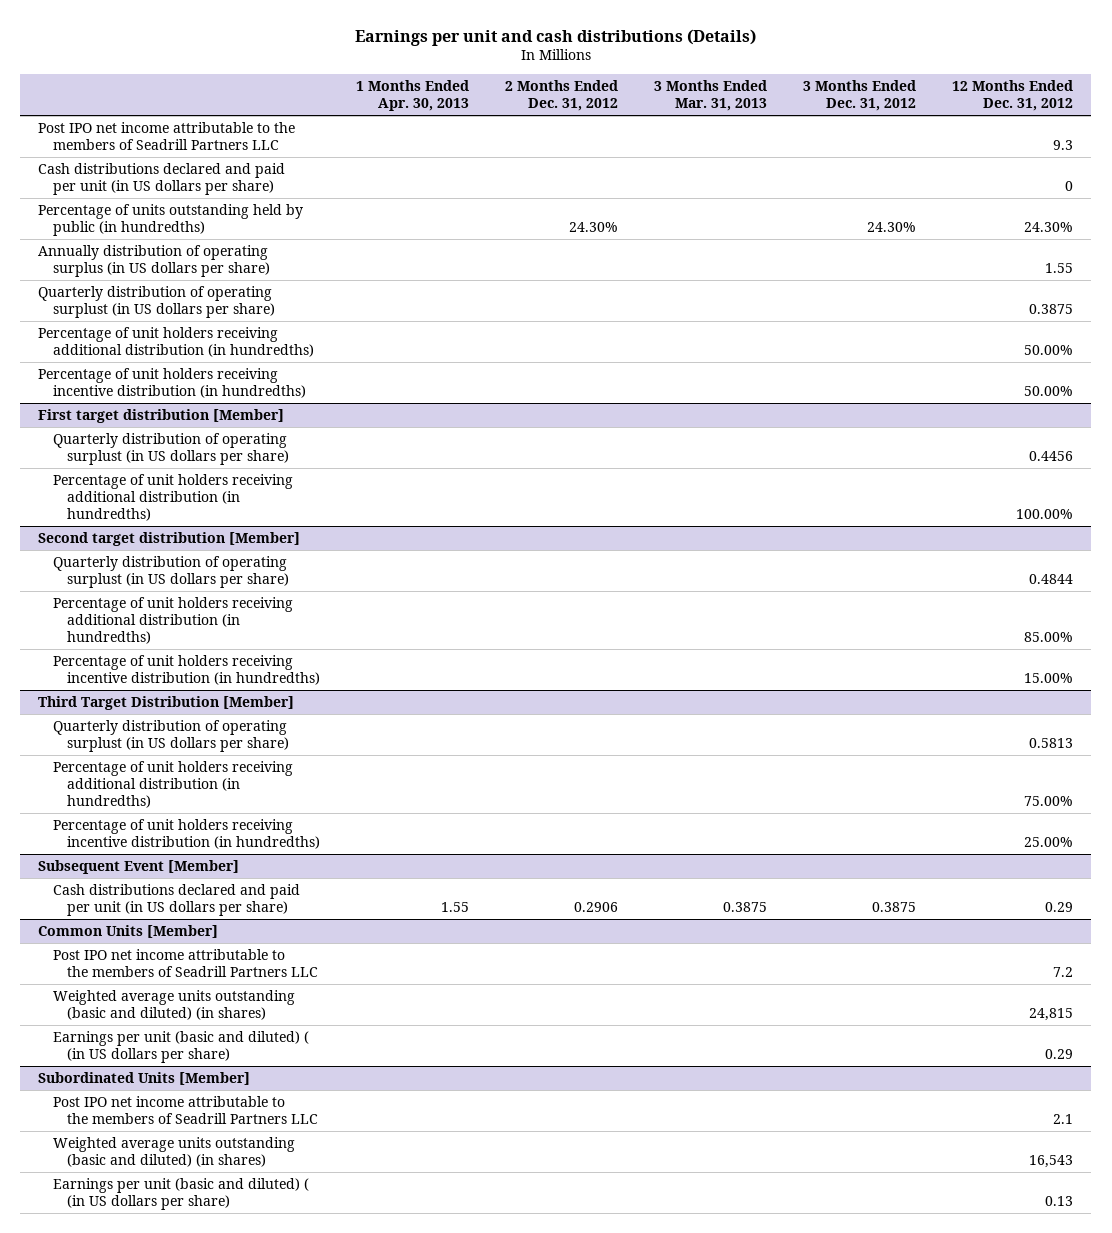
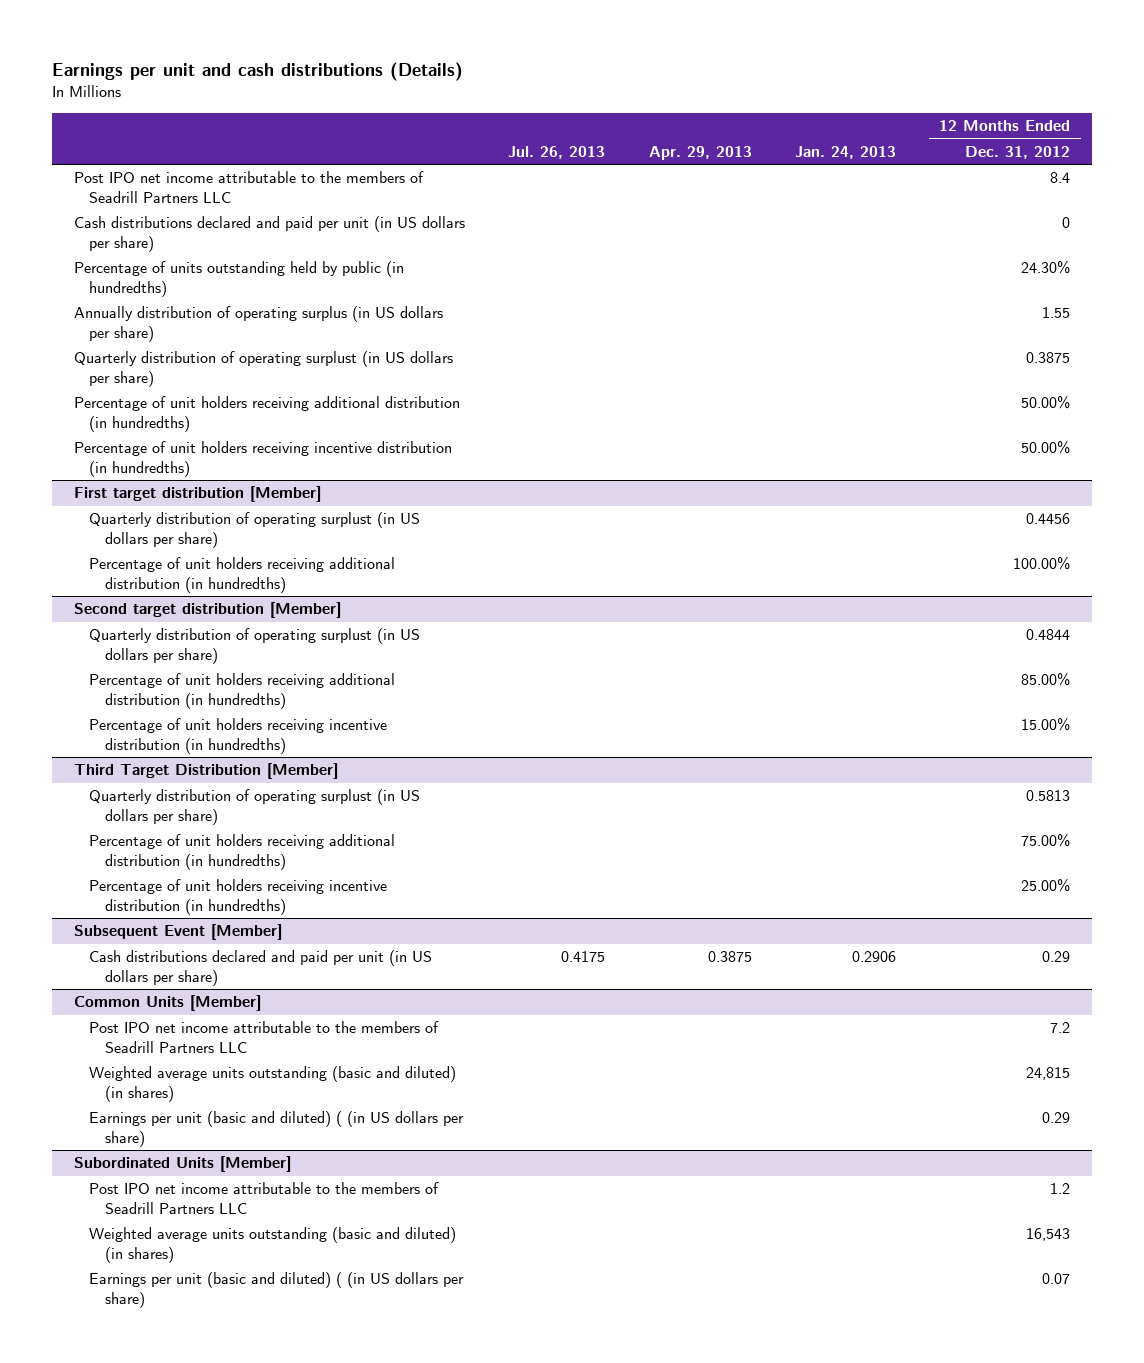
- | 1 Months Ended Apr. 30, 2013 | 2 Months Ended Dec. 31, 2012 | 3 Months Ended Mar. 31, 2013 | 3 Months Ended Dec. 31, 2012 | 12 Months Ended Dec. 31, 2012
+ | Jul. 26, 2013 | Apr. 29, 2013 | Jan. 24, 2013 | 12 Months Ended Dec. 31, 2012
- Post IPO net income attributable to the members of Seadrill Partners LLC | | | | | 9.3
+ Post IPO net income attributable to the members of Seadrill Partners LLC | | | | 8.4
@ Subordinated Units [Member]
- Post IPO net income attributable to the members of Seadrill Partners LLC | | | | | 2.1
+ Post IPO net income attributable to the members of Seadrill Partners LLC | | | | 1.2
- Earnings per unit (basic and diluted) ( (in US dollars per share) | | | | | 0.13
+ Earnings per unit (basic and diluted) ( (in US dollars per share) | | | | 0.07

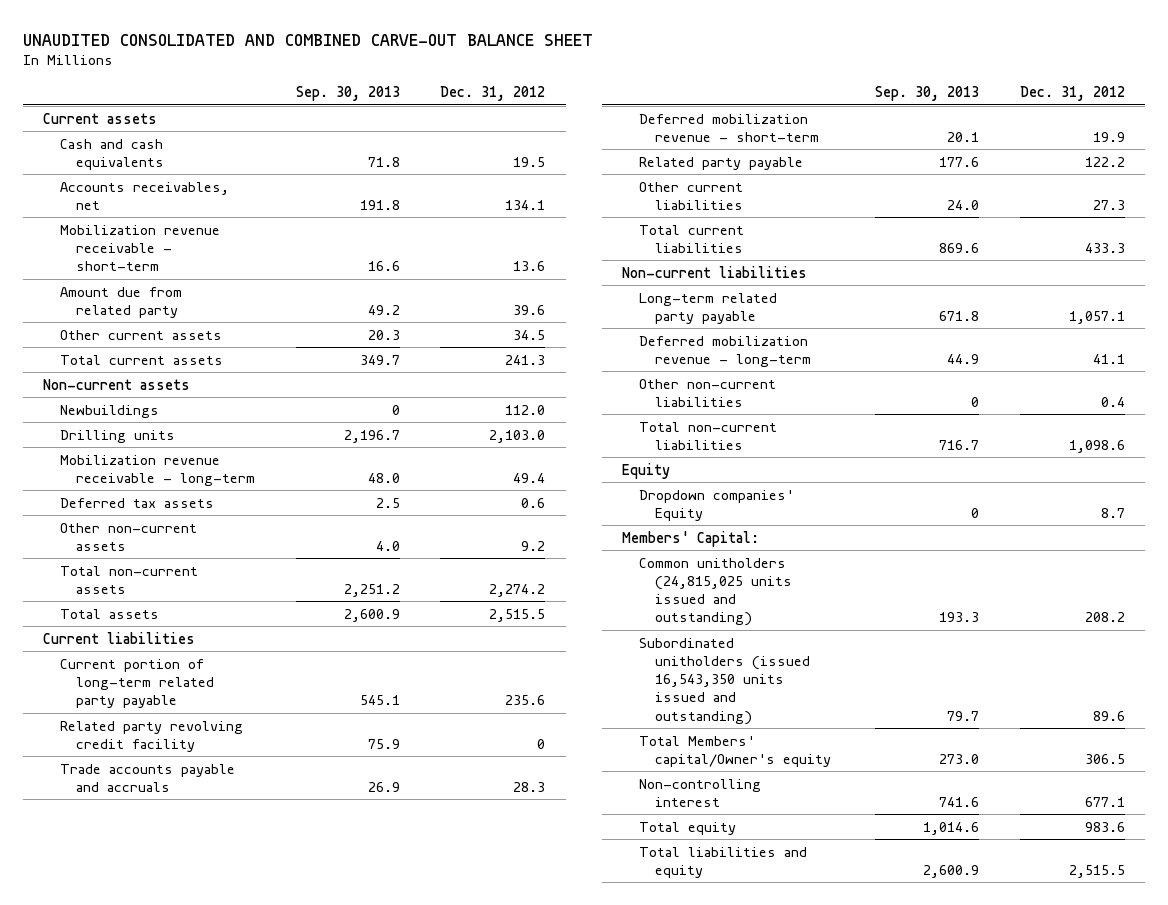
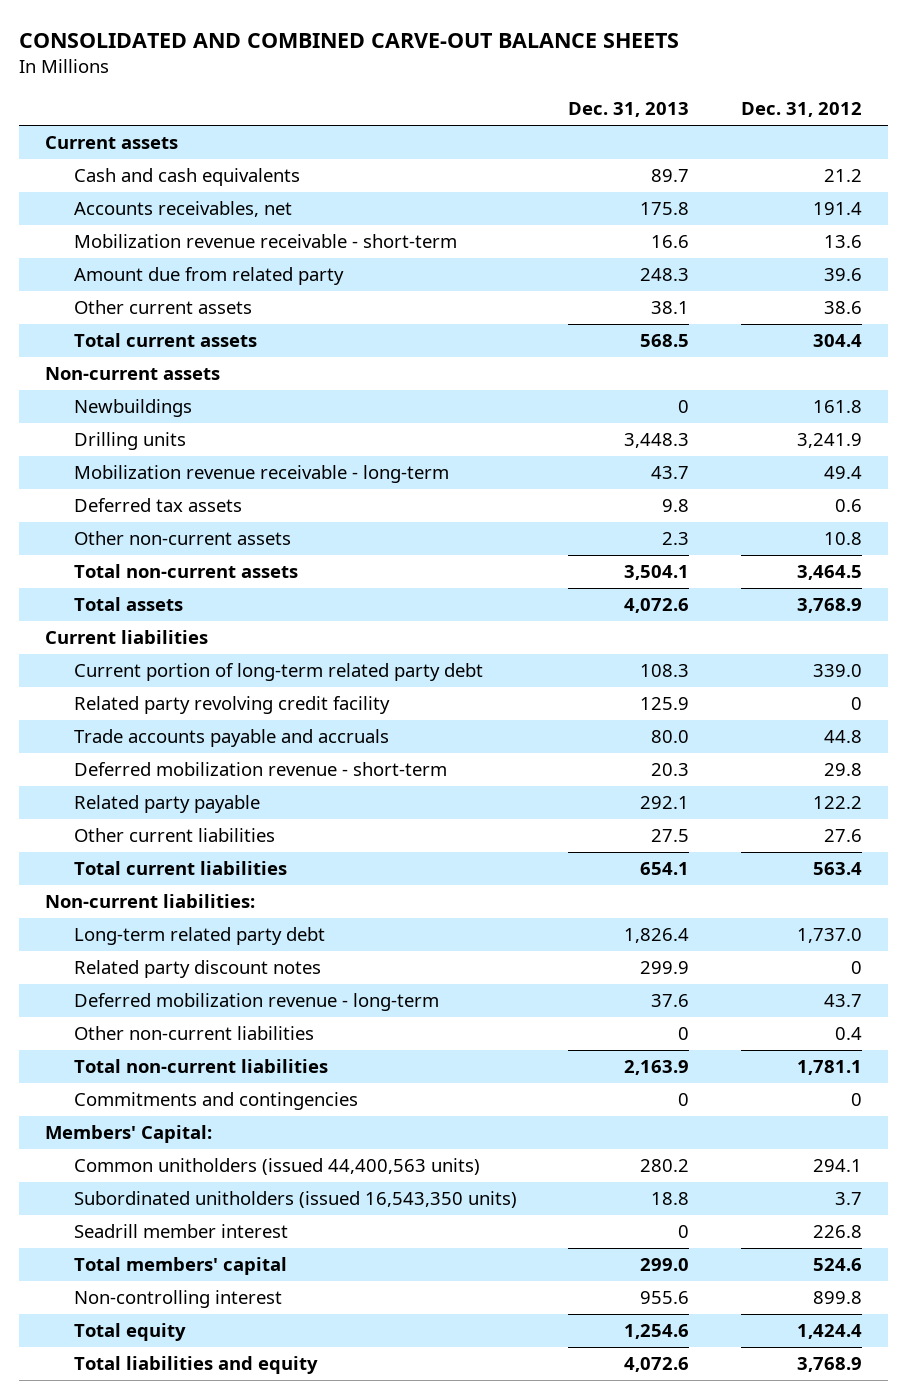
- UNAUDITED CONSOLIDATED AND COMBINED CARVE-OUT BALANCE SHEET
+ CONSOLIDATED AND COMBINED CARVE-OUT BALANCE SHEETS
- | Sep. 30, 2013 | Dec. 31, 2012
+ | Dec. 31, 2013 | Dec. 31, 2012
- Cash and cash equivalents | 71.8 | 19.5
- Accounts receivables, net | 191.8 | 134.1
+ Cash and cash equivalents | 89.7 | 21.2
+ Accounts receivables, net | 175.8 | 191.4
- Other current assets | 20.3 | 34.5
- Total current assets | 349.7 | 241.3
+ Other current assets | 38.1 | 38.6
+ Total current assets | 568.5 | 304.4
- Newbuildings | 0 | 112.0
- Drilling units | 2,196.7 | 2,103.0
+ Newbuildings | 0 | 161.8
+ Drilling units | 3,448.3 | 3,241.9
- Other non-current assets | 4.0 | 9.2
- Total non-current assets | 2,251.2 | 2,274.2
- Total assets | 2,600.9 | 2,515.5
+ Other non-current assets | 2.3 | 10.8
+ Total non-current assets | 3,504.1 | 3,464.5
+ Total assets | 4,072.6 | 3,768.9
- Current portion of long-term related party payable | 545.1 | 235.6
+ Current portion of long-term related party debt | 108.3 | 339.0
- Trade accounts payable and accruals | 26.9 | 28.3
- Deferred mobilization revenue - short-term | 20.1 | 19.9
+ Trade accounts payable and accruals | 80.0 | 44.8
+ Deferred mobilization revenue - short-term | 20.3 | 29.8
- Other current liabilities | 24.0 | 27.3
- Total current liabilities | 869.6 | 433.3
- Non-current liabilities
- Long-term related party payable | 671.8 | 1,057.1
- Deferred mobilization revenue - long-term | 44.9 | 41.1
+ Other current liabilities | 27.5 | 27.6
+ Total current liabilities | 654.1 | 563.4
+ Non-current liabilities:
+ Long-term related party debt | 1,826.4 | 1,737.0
+ Related party discount notes | 299.9 | 0
+ Deferred mobilization revenue - long-term | 37.6 | 43.7
- Total non-current liabilities | 716.7 | 1,098.6
- Equity
- Dropdown companies' Equity | 0 | 8.7
+ Total non-current liabilities | 2,163.9 | 1,781.1
+ Commitments and contingencies | 0 | 0
- Common unitholders (24,815,025 units issued and outstanding) | 193.3 | 208.2
- Subordinated unitholders (issued 16,543,350 units issued and outstanding) | 79.7 | 89.6
- Total Members' capital/Owner's equity | 273.0 | 306.5
- Non-controlling interest | 741.6 | 677.1
- Total equity | 1,014.6 | 983.6
- Total liabilities and equity | 2,600.9 | 2,515.5
+ Common unitholders (issued 44,400,563 units) | 280.2 | 294.1
+ Subordinated unitholders (issued 16,543,350 units) | 18.8 | 3.7
+ Seadrill member interest | 0 | 226.8
+ Total members' capital | 299.0 | 524.6
+ Non-controlling interest | 955.6 | 899.8
+ Total equity | 1,254.6 | 1,424.4
+ Total liabilities and equity | 4,072.6 | 3,768.9

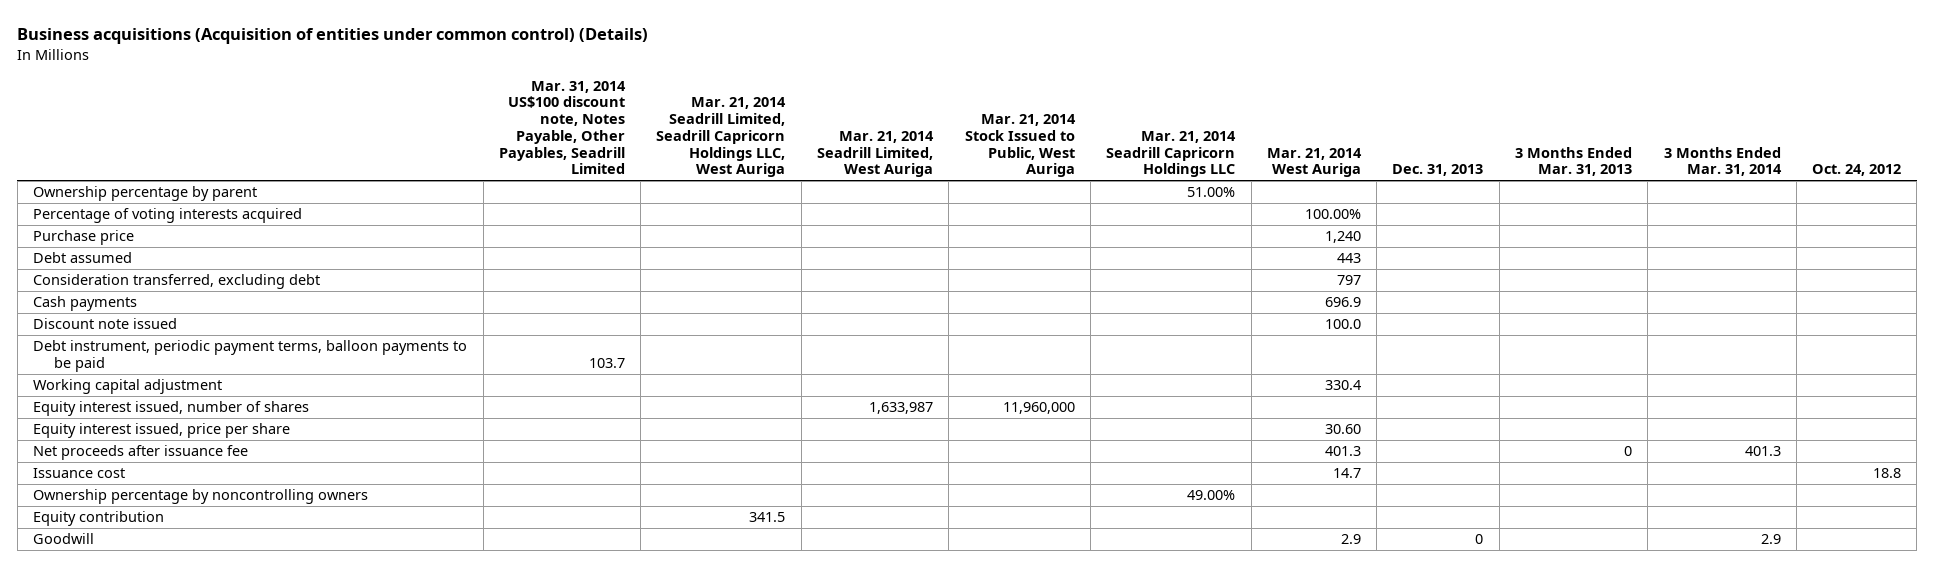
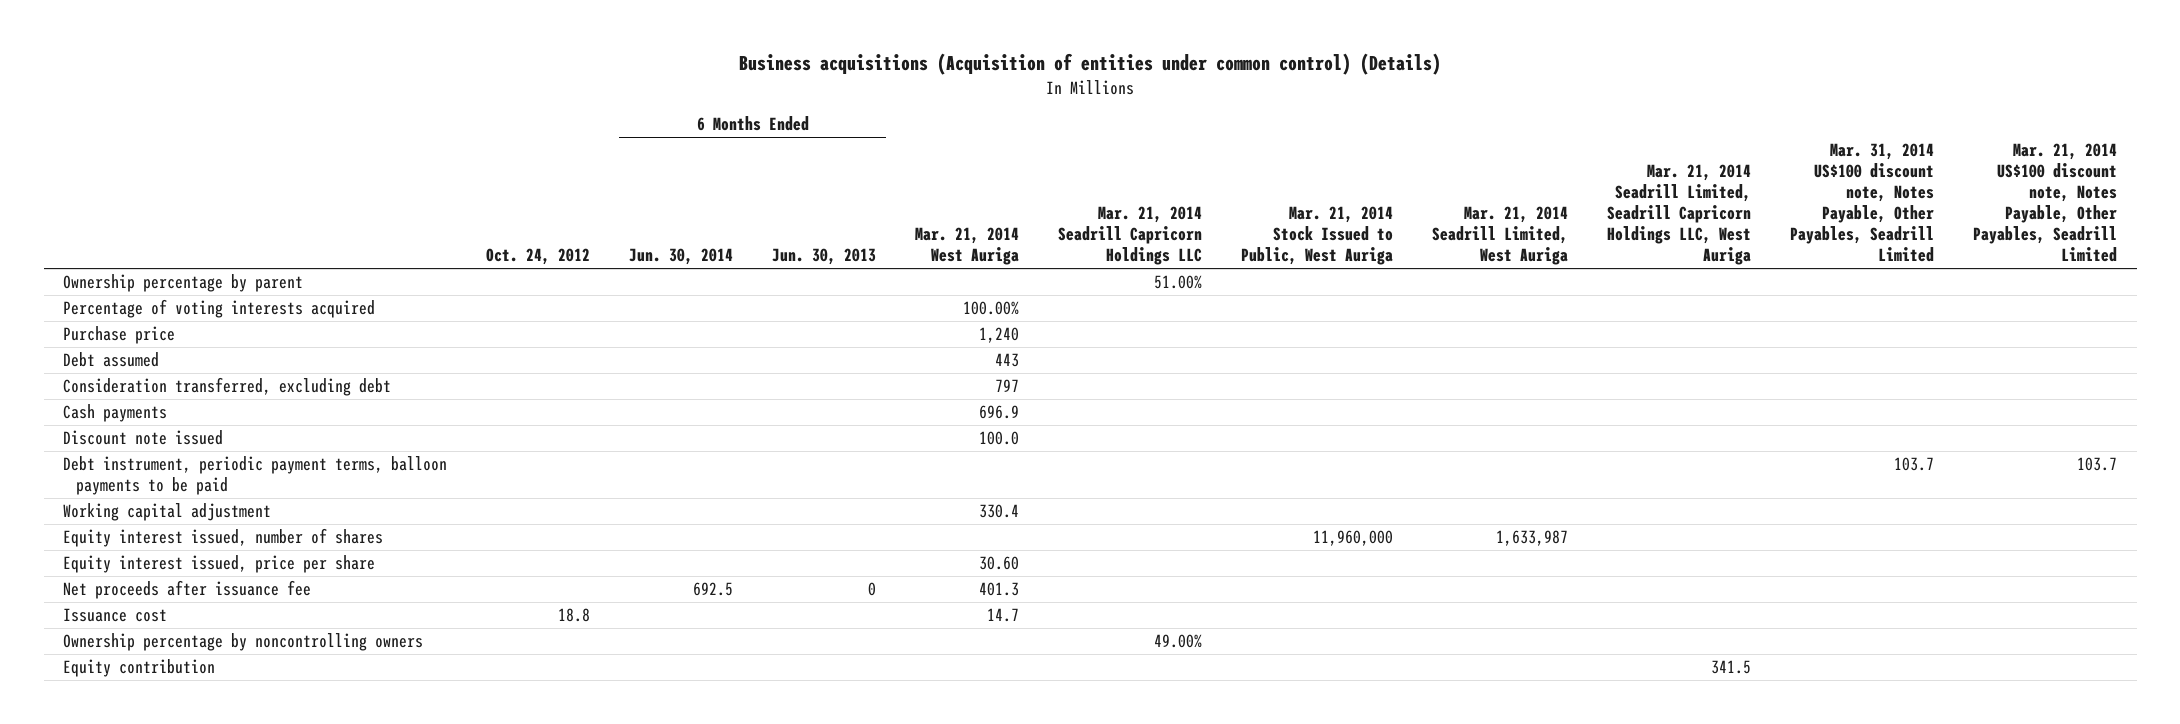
- | Mar. 31, 2014 US$100 discount note, Notes Payable, Other Payables, Seadrill Limited | Mar. 21, 2014 Seadrill Limited, Seadrill Capricorn Holdings LLC, West Auriga | Mar. 21, 2014 Seadrill Limited, West Auriga | Mar. 21, 2014 Stock Issued to Public, West Auriga | Mar. 21, 2014 Seadrill Capricorn Holdings LLC | Mar. 21, 2014 West Auriga | Dec. 31, 2013 | 3 Months Ended Mar. 31, 2013 | 3 Months Ended Mar. 31, 2014 | Oct. 24, 2012
+ | Oct. 24, 2012 | 6 Months Ended Jun. 30, 2014 | 6 Months Ended Jun. 30, 2013 | Mar. 21, 2014 West Auriga | Mar. 21, 2014 Seadrill Capricorn Holdings LLC | Mar. 21, 2014 Stock Issued to Public, West Auriga | Mar. 21, 2014 Seadrill Limited, West Auriga | Mar. 21, 2014 Seadrill Limited, Seadrill Capricorn Holdings LLC, West Auriga | Mar. 31, 2014 US$100 discount note, Notes Payable, Other Payables, Seadrill Limited | Mar. 21, 2014 US$100 discount note, Notes Payable, Other Payables, Seadrill Limited
- Goodwill | | | | | | 2.9 | 0 | | 2.9 |

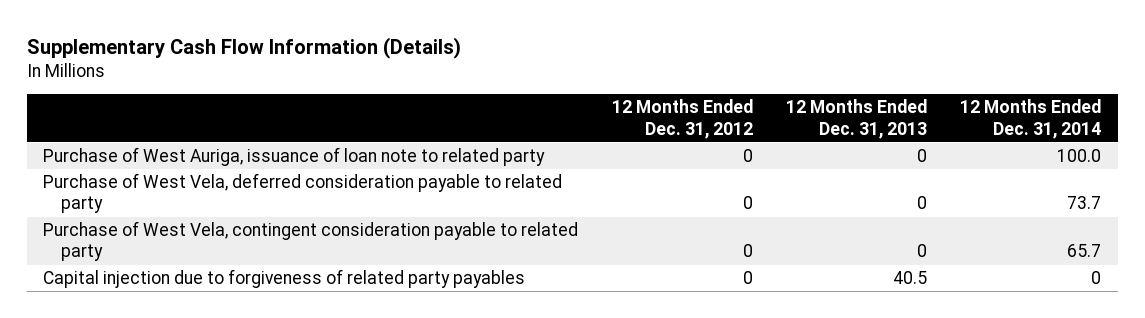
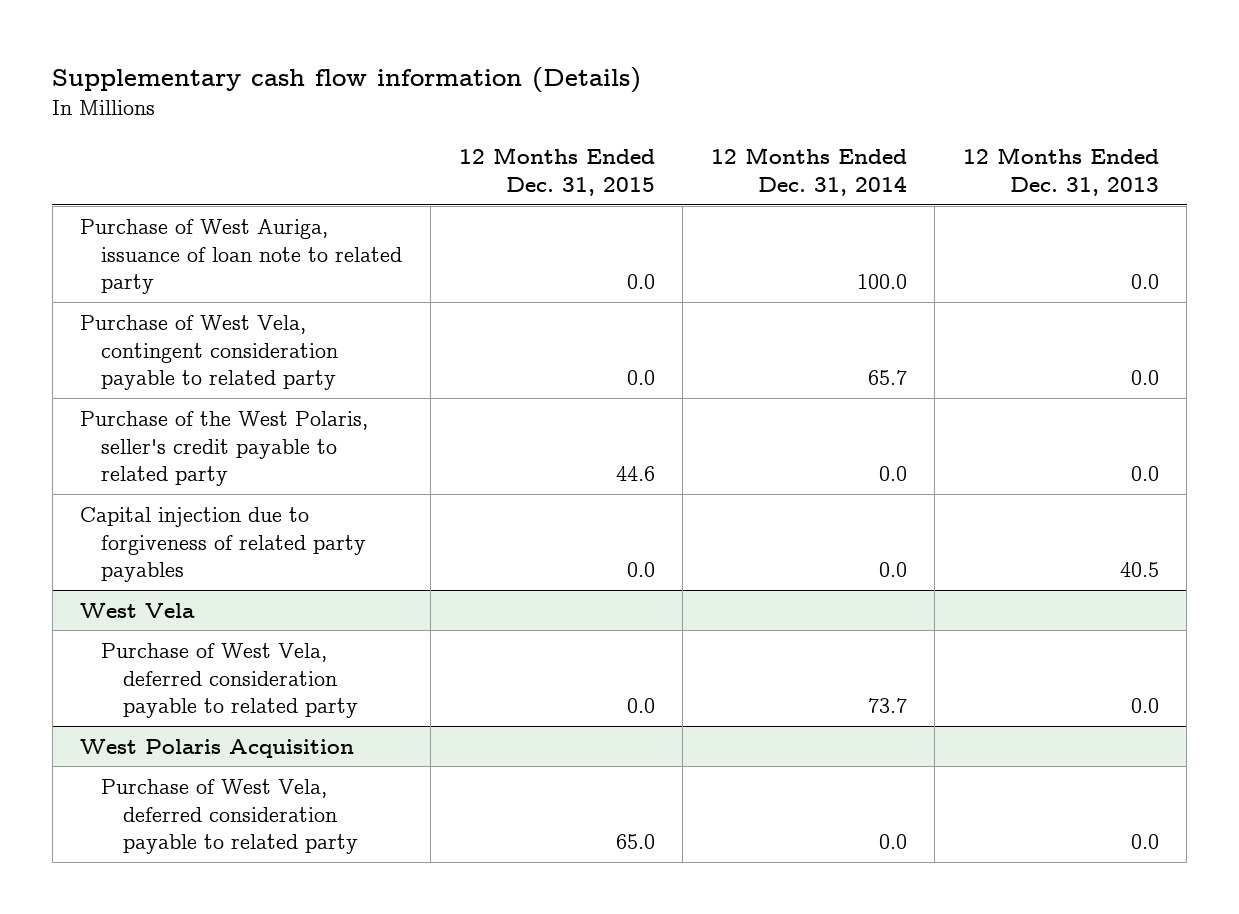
- Supplementary Cash Flow Information (Details)
+ Supplementary cash flow information (Details)
- | 12 Months Ended Dec. 31, 2012 | 12 Months Ended Dec. 31, 2013 | 12 Months Ended Dec. 31, 2014
+ | 12 Months Ended Dec. 31, 2015 | 12 Months Ended Dec. 31, 2014 | 12 Months Ended Dec. 31, 2013
- Purchase of West Auriga, issuance of loan note to related party | 0 | 0 | 100.0
- Purchase of West Vela, deferred consideration payable to related party | 0 | 0 | 73.7
- Purchase of West Vela, contingent consideration payable to related party | 0 | 0 | 65.7
- Capital injection due to forgiveness of related party payables | 0 | 40.5 | 0
+ Purchase of West Auriga, issuance of loan note to related party | 0.0 | 100.0 | 0.0
+ Purchase of West Vela, contingent consideration payable to related party | 0.0 | 65.7 | 0.0
+ Purchase of the West Polaris, seller's credit payable to related party | 44.6 | 0.0 | 0.0
+ Capital injection due to forgiveness of related party payables | 0.0 | 0.0 | 40.5
+ West Vela
+ Purchase of West Vela, deferred consideration payable to related party | 0.0 | 73.7 | 0.0
+ West Polaris Acquisition
+ Purchase of West Vela, deferred consideration payable to related party | 65.0 | 0.0 | 0.0

